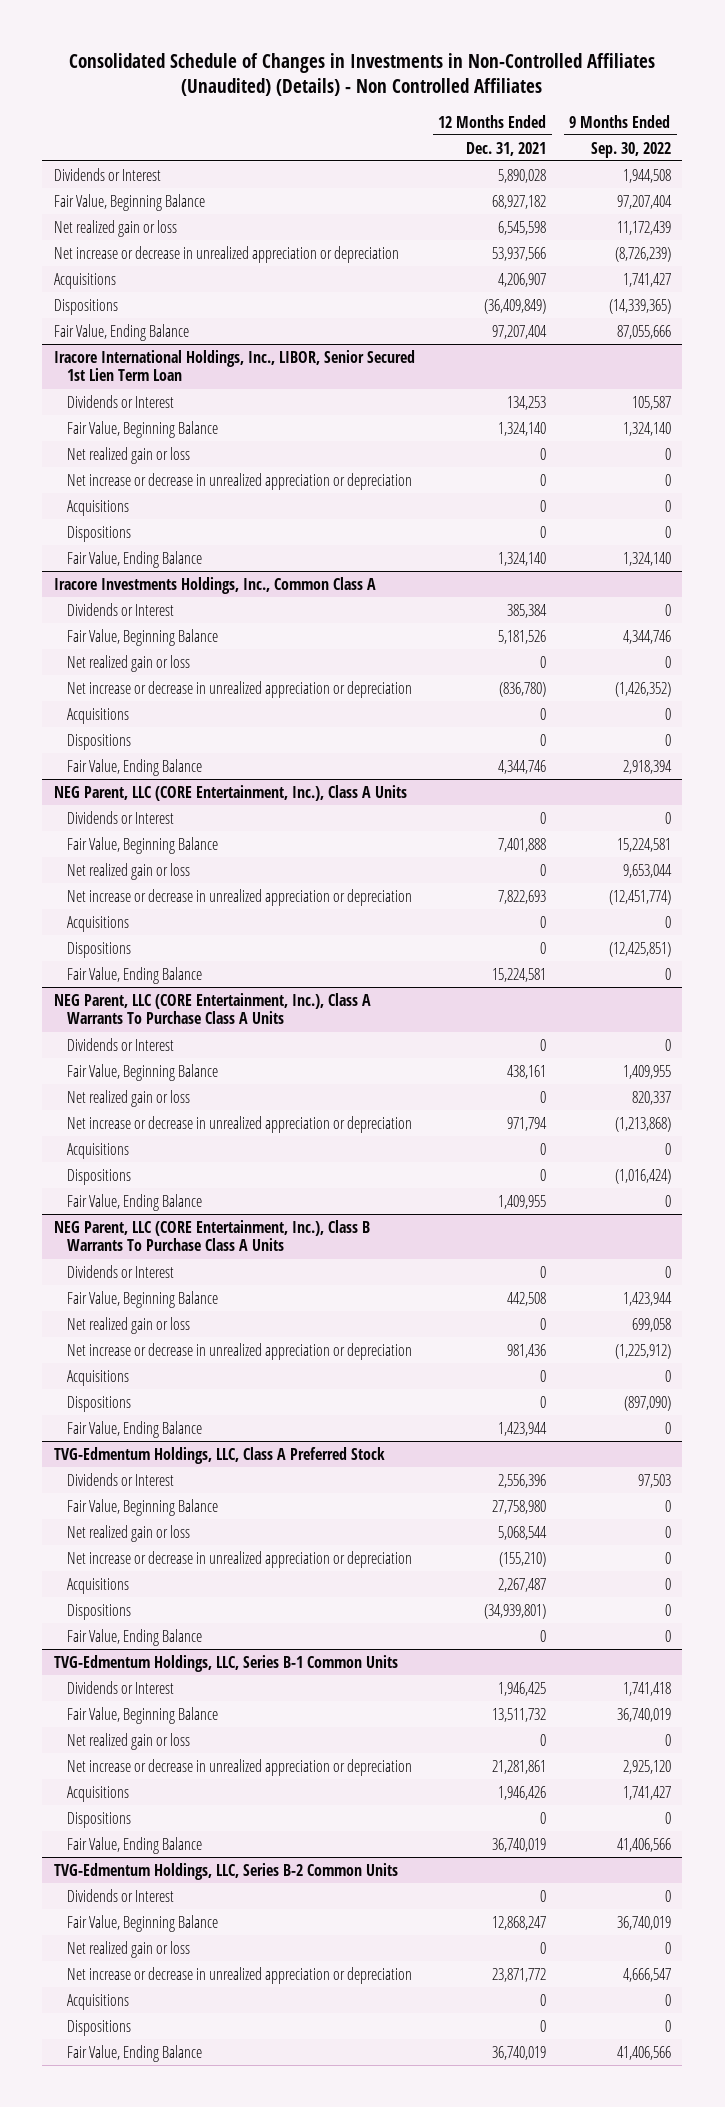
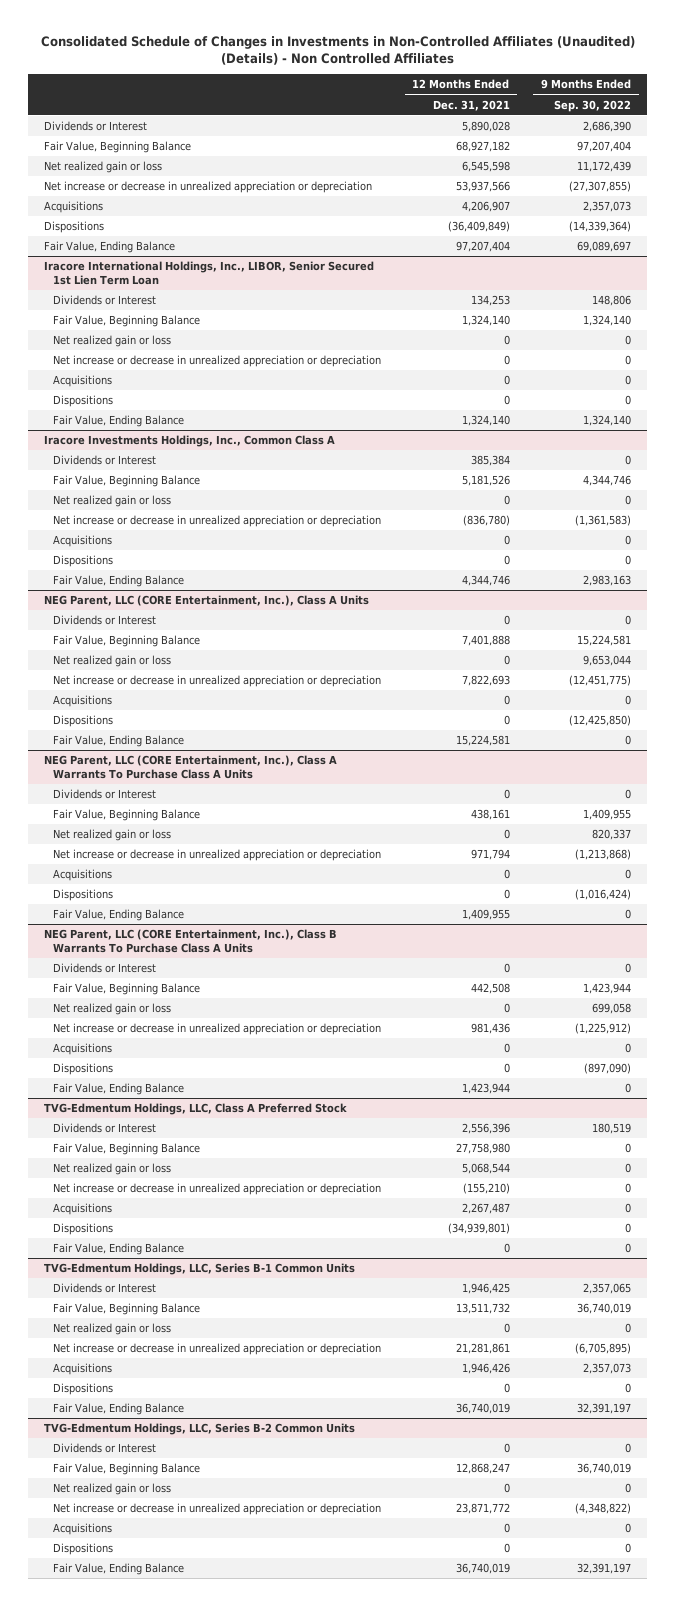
- Dividends or Interest | 5,890,028 | 1,944,508
+ Dividends or Interest | 5,890,028 | 2,686,390
- Net increase or decrease in unrealized appreciation or depreciation | 53,937,566 | (8,726,239)
- Acquisitions | 4,206,907 | 1,741,427
- Dispositions | (36,409,849) | (14,339,365)
- Fair Value, Ending Balance | 97,207,404 | 87,055,666
+ Net increase or decrease in unrealized appreciation or depreciation | 53,937,566 | (27,307,855)
+ Acquisitions | 4,206,907 | 2,357,073
+ Dispositions | (36,409,849) | (14,339,364)
+ Fair Value, Ending Balance | 97,207,404 | 69,089,697
@ Iracore International Holdings, Inc., LIBOR, Senior Secured 1st Lien Term Loan
- Dividends or Interest | 134,253 | 105,587
+ Dividends or Interest | 134,253 | 148,806
@ Iracore Investments Holdings, Inc., Common Class A
- Net increase or decrease in unrealized appreciation or depreciation | (836,780) | (1,426,352)
+ Net increase or decrease in unrealized appreciation or depreciation | (836,780) | (1,361,583)
- Fair Value, Ending Balance | 4,344,746 | 2,918,394
+ Fair Value, Ending Balance | 4,344,746 | 2,983,163
@ NEG Parent, LLC (CORE Entertainment, Inc.), Class A Units
- Net increase or decrease in unrealized appreciation or depreciation | 7,822,693 | (12,451,774)
+ Net increase or decrease in unrealized appreciation or depreciation | 7,822,693 | (12,451,775)
- Dispositions | 0 | (12,425,851)
+ Dispositions | 0 | (12,425,850)
@ TVG-Edmentum Holdings, LLC, Class A Preferred Stock
- Dividends or Interest | 2,556,396 | 97,503
+ Dividends or Interest | 2,556,396 | 180,519
@ TVG-Edmentum Holdings, LLC, Series B-1 Common Units
- Dividends or Interest | 1,946,425 | 1,741,418
+ Dividends or Interest | 1,946,425 | 2,357,065
- Net increase or decrease in unrealized appreciation or depreciation | 21,281,861 | 2,925,120
- Acquisitions | 1,946,426 | 1,741,427
+ Net increase or decrease in unrealized appreciation or depreciation | 21,281,861 | (6,705,895)
+ Acquisitions | 1,946,426 | 2,357,073
- Fair Value, Ending Balance | 36,740,019 | 41,406,566
+ Fair Value, Ending Balance | 36,740,019 | 32,391,197
@ TVG-Edmentum Holdings, LLC, Series B-2 Common Units
- Net increase or decrease in unrealized appreciation or depreciation | 23,871,772 | 4,666,547
+ Net increase or decrease in unrealized appreciation or depreciation | 23,871,772 | (4,348,822)
- Fair Value, Ending Balance | 36,740,019 | 41,406,566
+ Fair Value, Ending Balance | 36,740,019 | 32,391,197

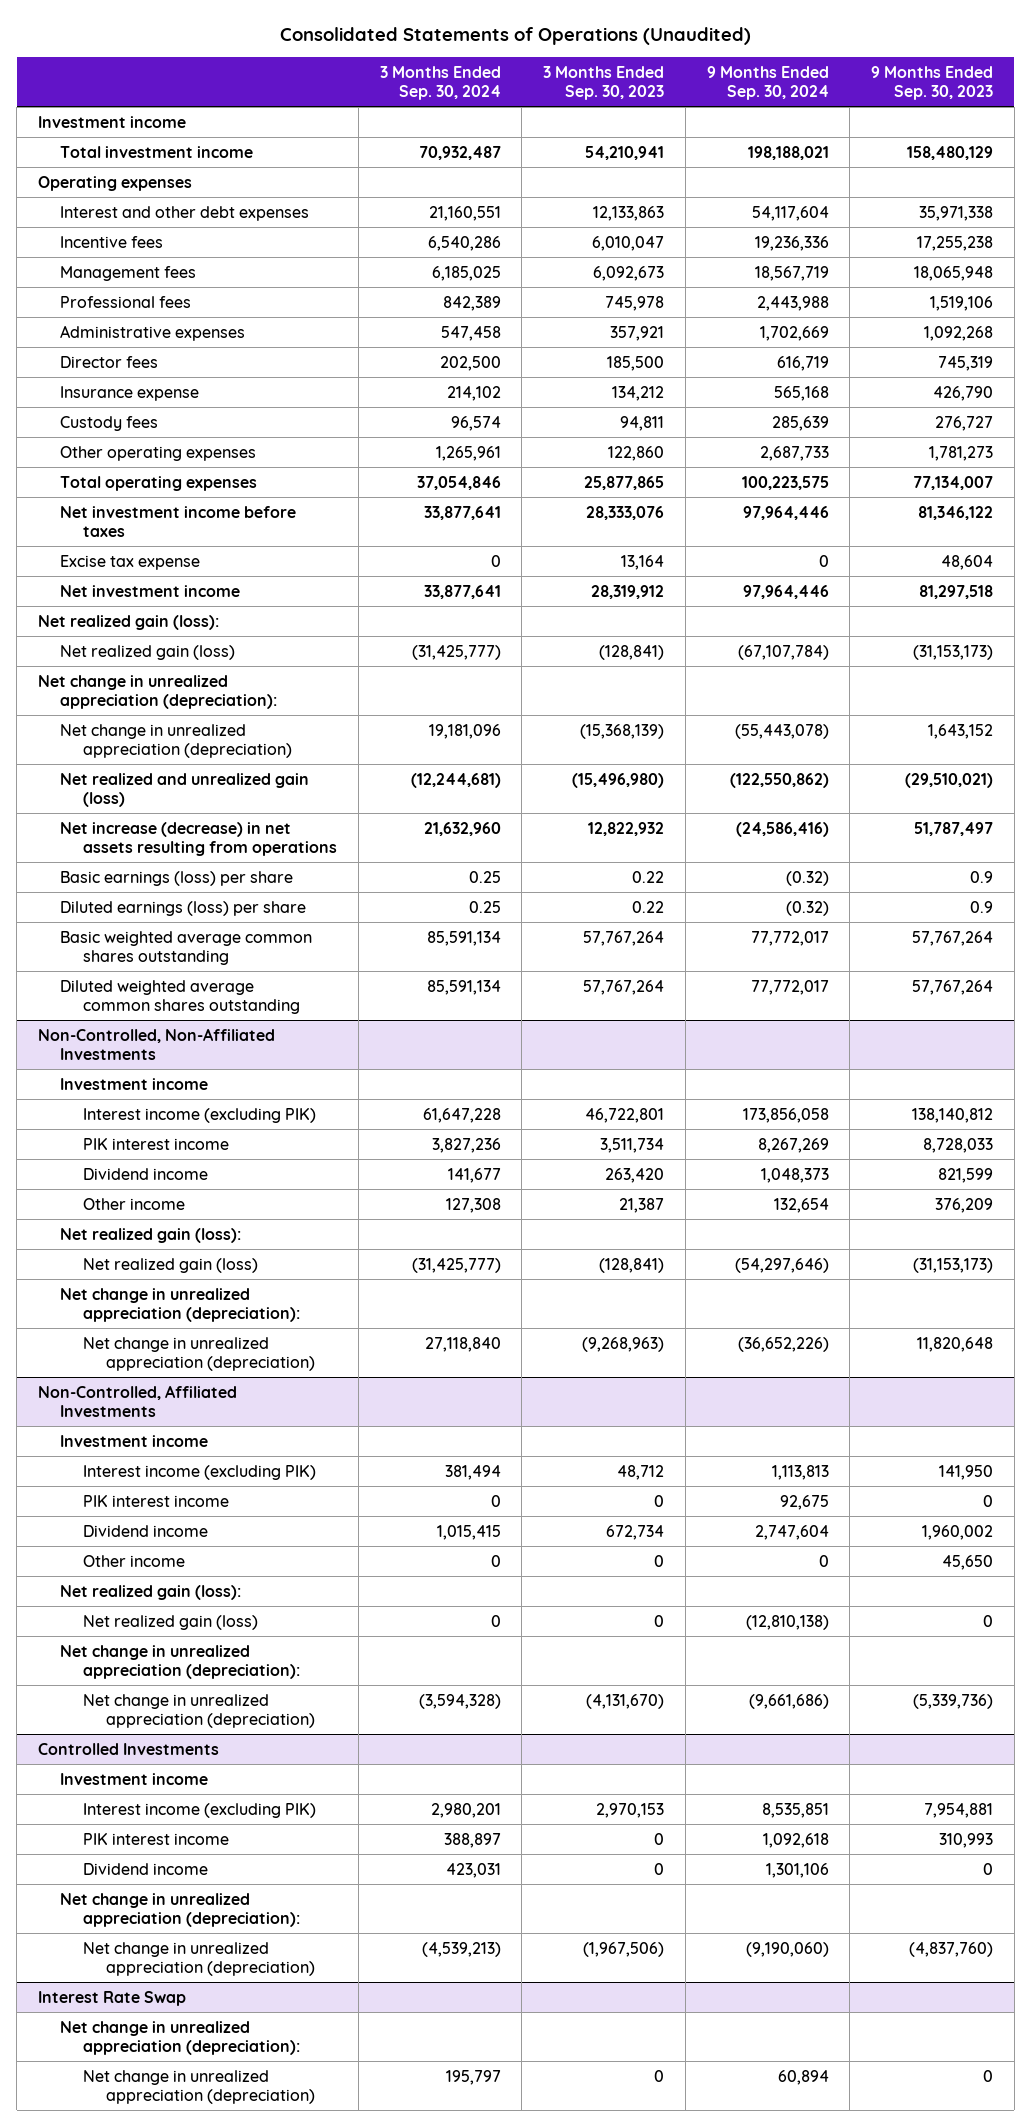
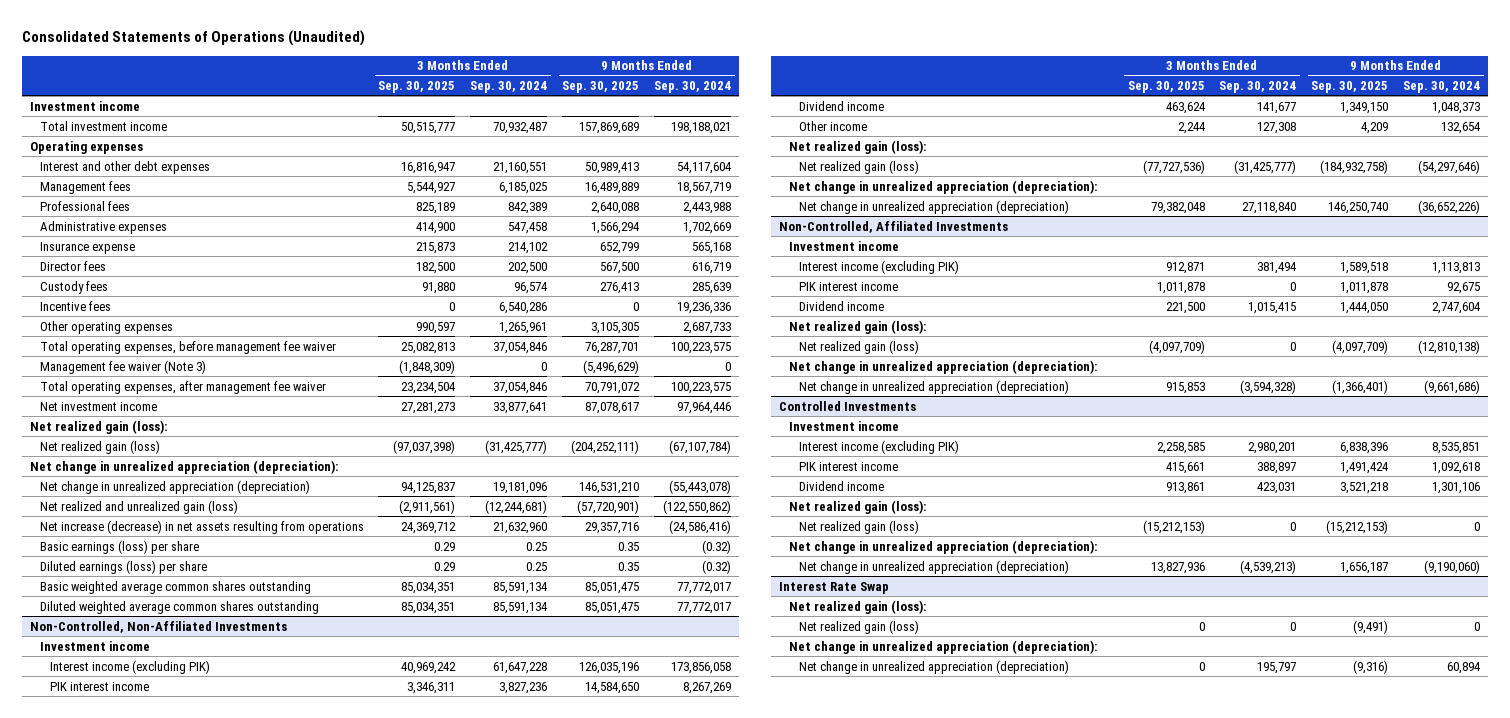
- | 3 Months Ended Sep. 30, 2024 | 3 Months Ended Sep. 30, 2023 | 9 Months Ended Sep. 30, 2024 | 9 Months Ended Sep. 30, 2023
+ | 3 Months Ended Sep. 30, 2025 | 3 Months Ended Sep. 30, 2024 | 9 Months Ended Sep. 30, 2025 | 9 Months Ended Sep. 30, 2024
moved down: Director fees | 182,500 | 202,500 | 567,500 | 616,719
moved down: Incentive fees | 0 | 6,540,286 | 0 | 19,236,336
- Total operating expenses | 37,054,846 | 25,877,865 | 100,223,575 | 77,134,007
- Net investment income before taxes | 33,877,641 | 28,333,076 | 97,964,446 | 81,346,122
- Excise tax expense | 0 | 13,164 | 0 | 48,604
+ Total operating expenses, before management fee waiver | 25,082,813 | 37,054,846 | 76,287,701 | 100,223,575
+ Management fee waiver (Note 3) | (1,848,309) | 0 | (5,496,629) | 0
+ Total operating expenses, after management fee waiver | 23,234,504 | 37,054,846 | 70,791,072 | 100,223,575
@ Non-Controlled, Affiliated Investments
- Other income | 0 | 0 | 0 | 45,650
@ Controlled Investments
+ Net realized gain (loss):
+ Net realized gain (loss) | (15,212,153) | 0 | (15,212,153) | 0
@ Interest Rate Swap
+ Net realized gain (loss):
+ Net realized gain (loss) | 0 | 0 | (9,491) | 0

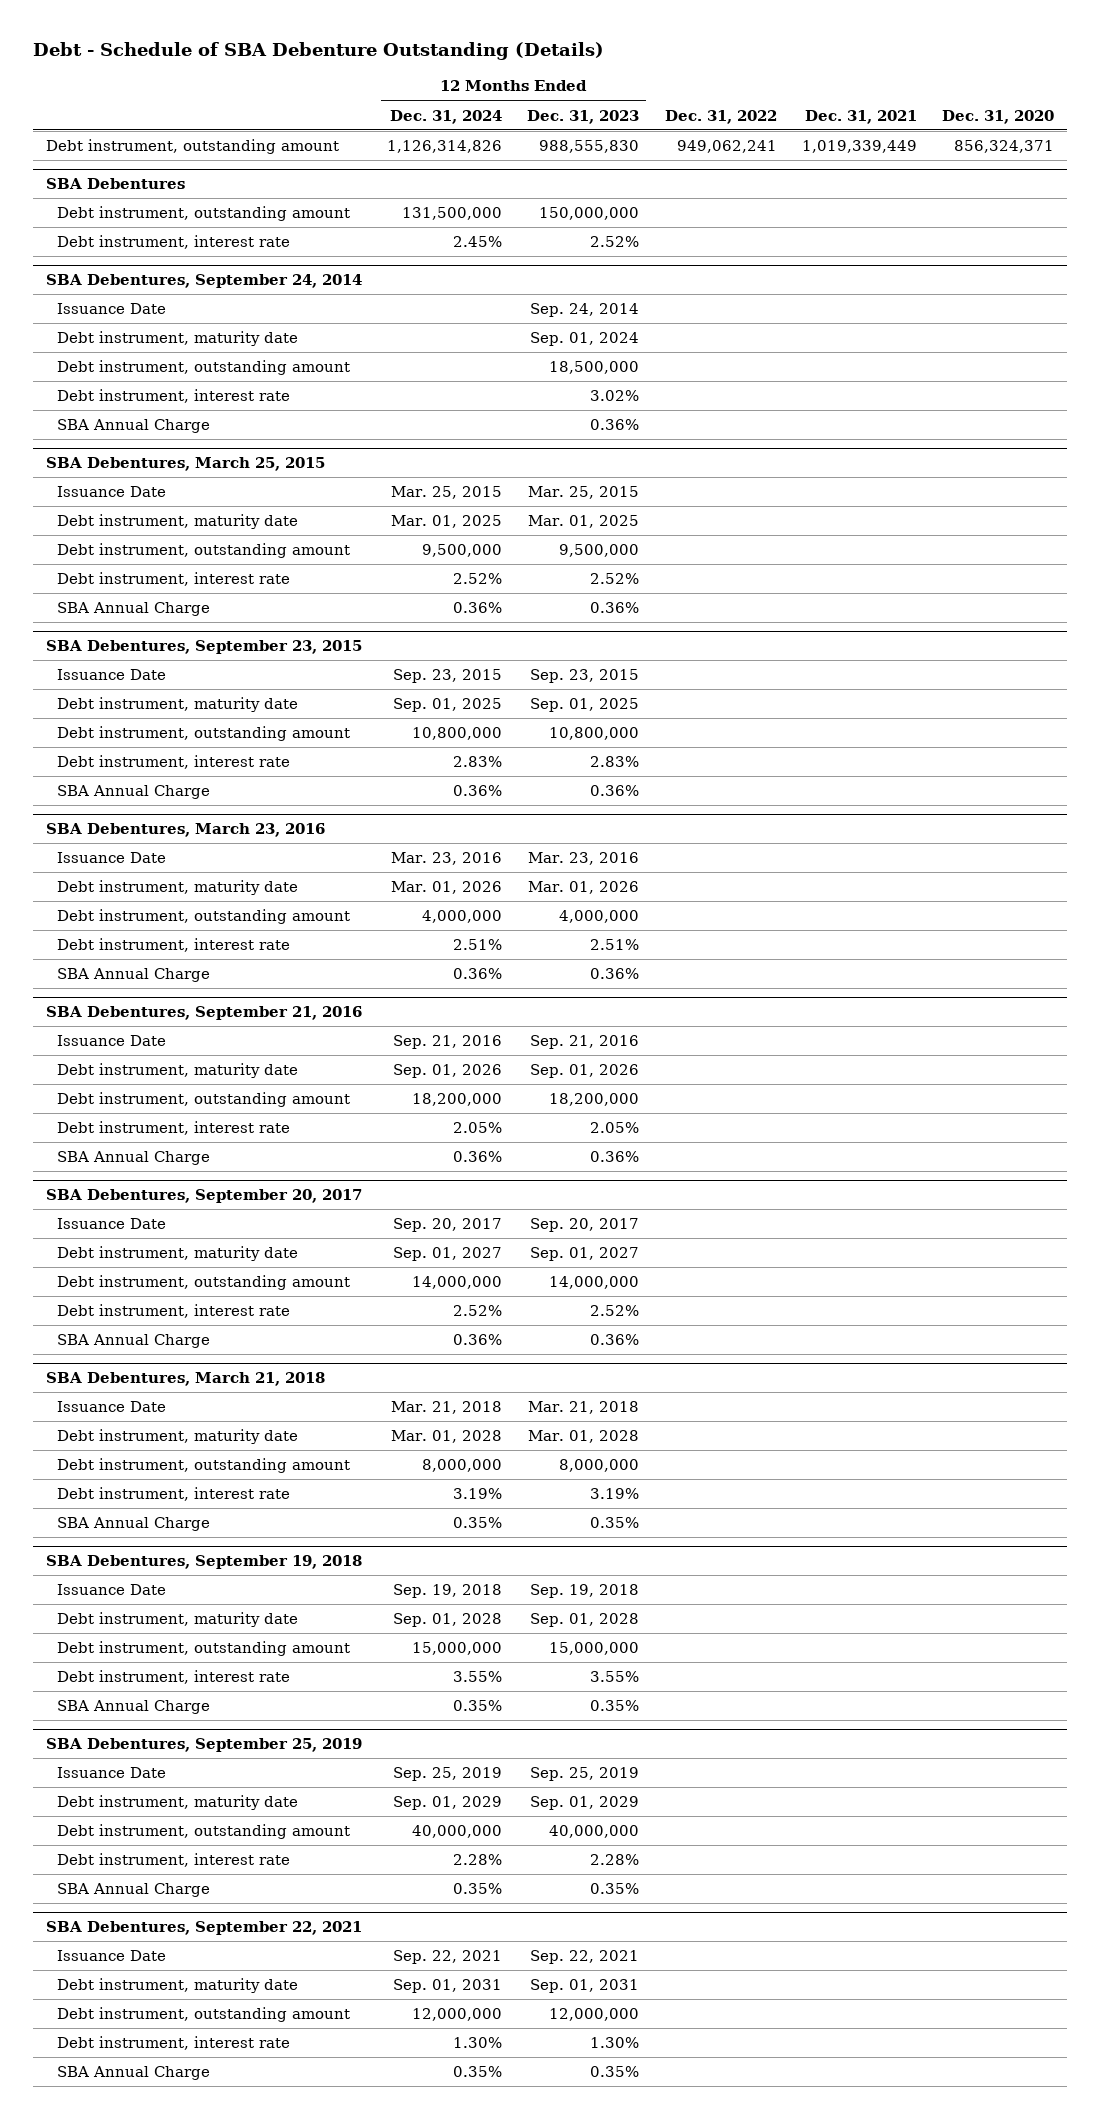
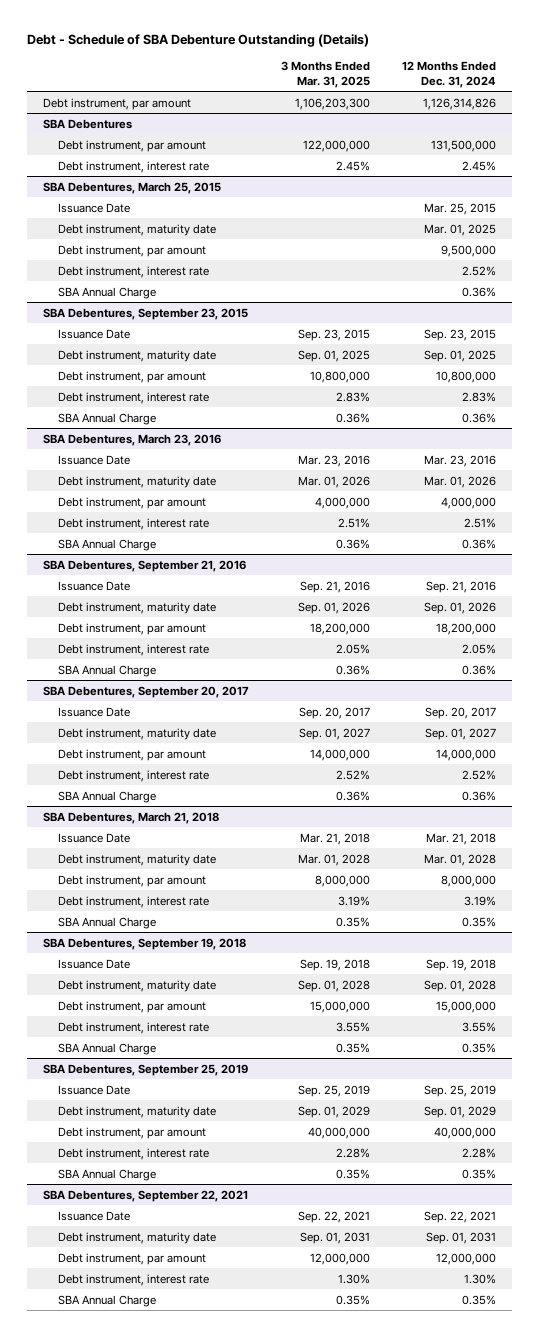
- | 12 Months Ended Dec. 31, 2024 | 12 Months Ended Dec. 31, 2023 | Dec. 31, 2022 | Dec. 31, 2021 | Dec. 31, 2020
+ | 3 Months Ended Mar. 31, 2025 | 12 Months Ended Dec. 31, 2024
- Debt instrument, outstanding amount | 1,126,314,826 | 988,555,830 | 949,062,241 | 1,019,339,449 | 856,324,371
+ Debt instrument, par amount | 1,106,203,300 | 1,126,314,826
@ SBA Debentures
- Debt instrument, outstanding amount | 131,500,000 | 150,000,000 | | |
+ Debt instrument, par amount | 122,000,000 | 131,500,000
- SBA Debentures, September 24, 2014
- Issuance Date | | Sep. 24, 2014 | | |
- Debt instrument, maturity date | | Sep. 01, 2024 | | |
- Debt instrument, outstanding amount | | 18,500,000 | | |
- Debt instrument, interest rate | | 3.02% | | |
- SBA Annual Charge | | 0.36% | | |
@ SBA Debentures, March 25, 2015
- Debt instrument, outstanding amount | 9,500,000 | 9,500,000 | | |
+ Debt instrument, par amount | | 9,500,000
@ SBA Debentures, September 23, 2015
- Debt instrument, outstanding amount | 10,800,000 | 10,800,000 | | |
+ Debt instrument, par amount | 10,800,000 | 10,800,000
@ SBA Debentures, March 23, 2016
- Debt instrument, outstanding amount | 4,000,000 | 4,000,000 | | |
+ Debt instrument, par amount | 4,000,000 | 4,000,000
@ SBA Debentures, September 21, 2016
- Debt instrument, outstanding amount | 18,200,000 | 18,200,000 | | |
+ Debt instrument, par amount | 18,200,000 | 18,200,000
@ SBA Debentures, September 20, 2017
- Debt instrument, outstanding amount | 14,000,000 | 14,000,000 | | |
+ Debt instrument, par amount | 14,000,000 | 14,000,000
@ SBA Debentures, March 21, 2018
- Debt instrument, outstanding amount | 8,000,000 | 8,000,000 | | |
+ Debt instrument, par amount | 8,000,000 | 8,000,000
@ SBA Debentures, September 19, 2018
- Debt instrument, outstanding amount | 15,000,000 | 15,000,000 | | |
+ Debt instrument, par amount | 15,000,000 | 15,000,000
@ SBA Debentures, September 25, 2019
- Debt instrument, outstanding amount | 40,000,000 | 40,000,000 | | |
+ Debt instrument, par amount | 40,000,000 | 40,000,000
@ SBA Debentures, September 22, 2021
- Debt instrument, outstanding amount | 12,000,000 | 12,000,000 | | |
+ Debt instrument, par amount | 12,000,000 | 12,000,000

